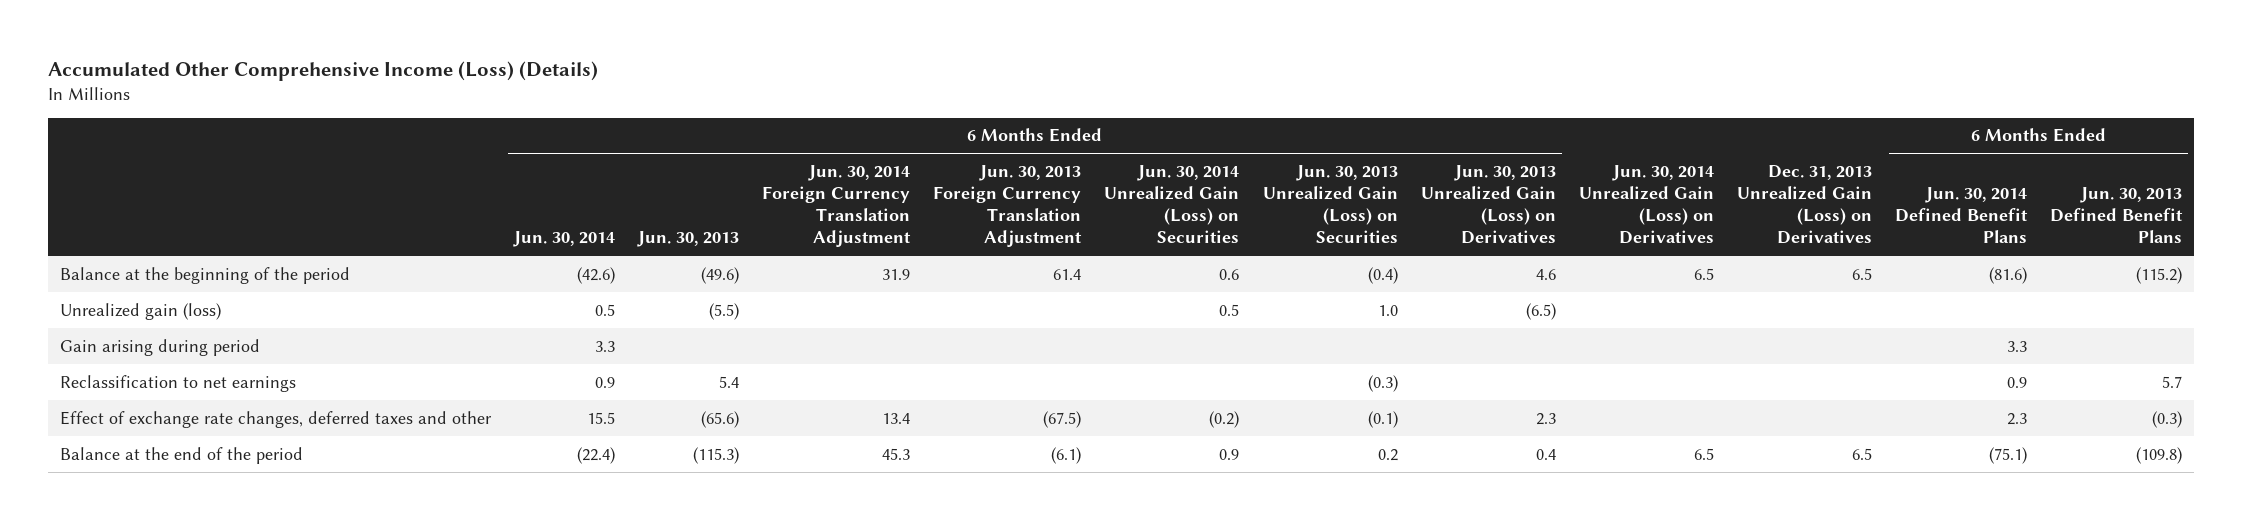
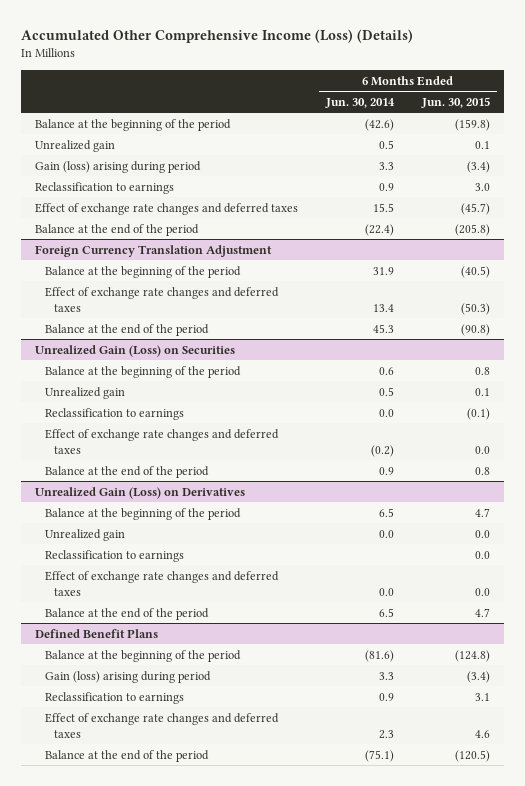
- | 6 Months Ended Jun. 30, 2014 | 6 Months Ended Jun. 30, 2013 | 6 Months Ended Jun. 30, 2014 Foreign Currency Translation Adjustment | 6 Months Ended Jun. 30, 2013 Foreign Currency Translation Adjustment | 6 Months Ended Jun. 30, 2014 Unrealized Gain (Loss) on Securities | 6 Months Ended Jun. 30, 2013 Unrealized Gain (Loss) on Securities | 6 Months Ended Jun. 30, 2013 Unrealized Gain (Loss) on Derivatives | Jun. 30, 2014 Unrealized Gain (Loss) on Derivatives | Dec. 31, 2013 Unrealized Gain (Loss) on Derivatives | 6 Months Ended Jun. 30, 2014 Defined Benefit Plans | 6 Months Ended Jun. 30, 2013 Defined Benefit Plans
+ | 6 Months Ended Jun. 30, 2014 | 6 Months Ended Jun. 30, 2015
- Unrealized gain (loss) | 0.5 | (5.5) | | | 0.5 | 1.0 | (6.5) | | | |
- Gain arising during period | 3.3 | | | | | | | | | 3.3 |
- Reclassification to net earnings | 0.9 | 5.4 | | | | (0.3) | | | | 0.9 | 5.7
- Effect of exchange rate changes, deferred taxes and other | 15.5 | (65.6) | 13.4 | (67.5) | (0.2) | (0.1) | 2.3 | | | 2.3 | (0.3)
+ Unrealized gain | 0.5 | 0.1
+ Gain (loss) arising during period | 3.3 | (3.4)
+ Reclassification to earnings | 0.9 | 3.0
+ Effect of exchange rate changes and deferred taxes | 15.5 | (45.7)
+ Foreign Currency Translation Adjustment
+ Balance at the beginning of the period | 31.9 | (40.5)
+ Effect of exchange rate changes and deferred taxes | 13.4 | (50.3)
+ Balance at the end of the period | 45.3 | (90.8)
+ Unrealized Gain (Loss) on Securities
+ Balance at the beginning of the period | 0.6 | 0.8
+ Unrealized gain | 0.5 | 0.1
+ Reclassification to earnings | 0.0 | (0.1)
+ Effect of exchange rate changes and deferred taxes | (0.2) | 0.0
+ Balance at the end of the period | 0.9 | 0.8
+ Unrealized Gain (Loss) on Derivatives
+ Balance at the beginning of the period | 6.5 | 4.7
+ Unrealized gain | 0.0 | 0.0
+ Reclassification to earnings | | 0.0
+ Effect of exchange rate changes and deferred taxes | 0.0 | 0.0
+ Balance at the end of the period | 6.5 | 4.7
+ Defined Benefit Plans
+ Balance at the beginning of the period | (81.6) | (124.8)
+ Gain (loss) arising during period | 3.3 | (3.4)
+ Reclassification to earnings | 0.9 | 3.1
+ Effect of exchange rate changes and deferred taxes | 2.3 | 4.6
+ Balance at the end of the period | (75.1) | (120.5)

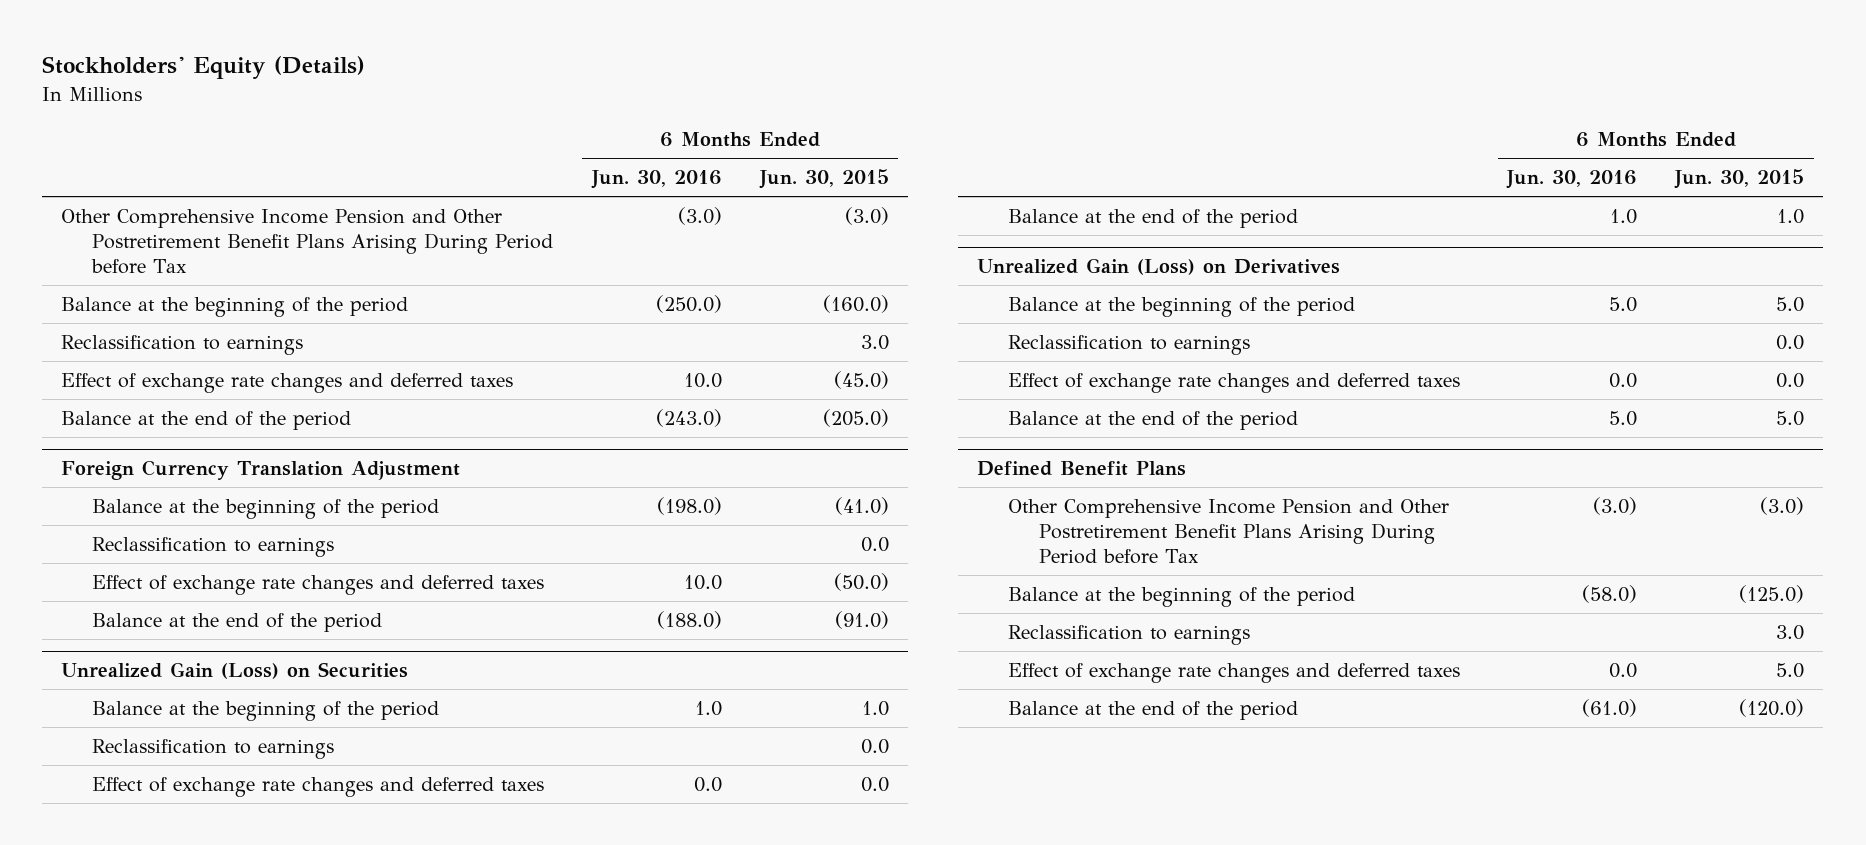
- Accumulated Other Comprehensive Income (Loss) (Details)
+ Stockholders' Equity (Details)
- | 6 Months Ended Jun. 30, 2014 | 6 Months Ended Jun. 30, 2015
+ | 6 Months Ended Jun. 30, 2016 | 6 Months Ended Jun. 30, 2015
- Balance at the beginning of the period | (42.6) | (159.8)
- Unrealized gain | 0.5 | 0.1
- Gain (loss) arising during period | 3.3 | (3.4)
+ Other Comprehensive Income Pension and Other Postretirement Benefit Plans Arising During Period before Tax | (3.0) | (3.0)
+ Balance at the beginning of the period | (250.0) | (160.0)
- Effect of exchange rate changes and deferred taxes | 15.5 | (45.7)
- Balance at the end of the period | (22.4) | (205.8)
+ Effect of exchange rate changes and deferred taxes | 10.0 | (45.0)
+ Balance at the end of the period | (243.0) | (205.0)
@ Foreign Currency Translation Adjustment
- Balance at the beginning of the period | 31.9 | (40.5)
- Effect of exchange rate changes and deferred taxes | 13.4 | (50.3)
- Balance at the end of the period | 45.3 | (90.8)
+ Balance at the beginning of the period | (198.0) | (41.0)
+ Reclassification to earnings | | 0.0
+ Effect of exchange rate changes and deferred taxes | 10.0 | (50.0)
+ Balance at the end of the period | (188.0) | (91.0)
@ Unrealized Gain (Loss) on Securities
- Balance at the beginning of the period | 0.6 | 0.8
- Unrealized gain | 0.5 | 0.1
- Reclassification to earnings | 0.0 | (0.1)
+ Balance at the beginning of the period | 1.0 | 1.0
+ Reclassification to earnings | | 0.0
- Balance at the end of the period | 0.9 | 0.8
+ Balance at the end of the period | 1.0 | 1.0
@ Unrealized Gain (Loss) on Derivatives
- Balance at the beginning of the period | 6.5 | 4.7
- Unrealized gain | 0.0 | 0.0
+ Balance at the beginning of the period | 5.0 | 5.0
- Balance at the end of the period | 6.5 | 4.7
+ Balance at the end of the period | 5.0 | 5.0
@ Defined Benefit Plans
- Balance at the beginning of the period | (81.6) | (124.8)
- Gain (loss) arising during period | 3.3 | (3.4)
- Reclassification to earnings | 0.9 | 3.1
- Effect of exchange rate changes and deferred taxes | 2.3 | 4.6
- Balance at the end of the period | (75.1) | (120.5)
+ Other Comprehensive Income Pension and Other Postretirement Benefit Plans Arising During Period before Tax | (3.0) | (3.0)
+ Balance at the beginning of the period | (58.0) | (125.0)
+ Reclassification to earnings | | 3.0
+ Effect of exchange rate changes and deferred taxes | 0.0 | 5.0
+ Balance at the end of the period | (61.0) | (120.0)

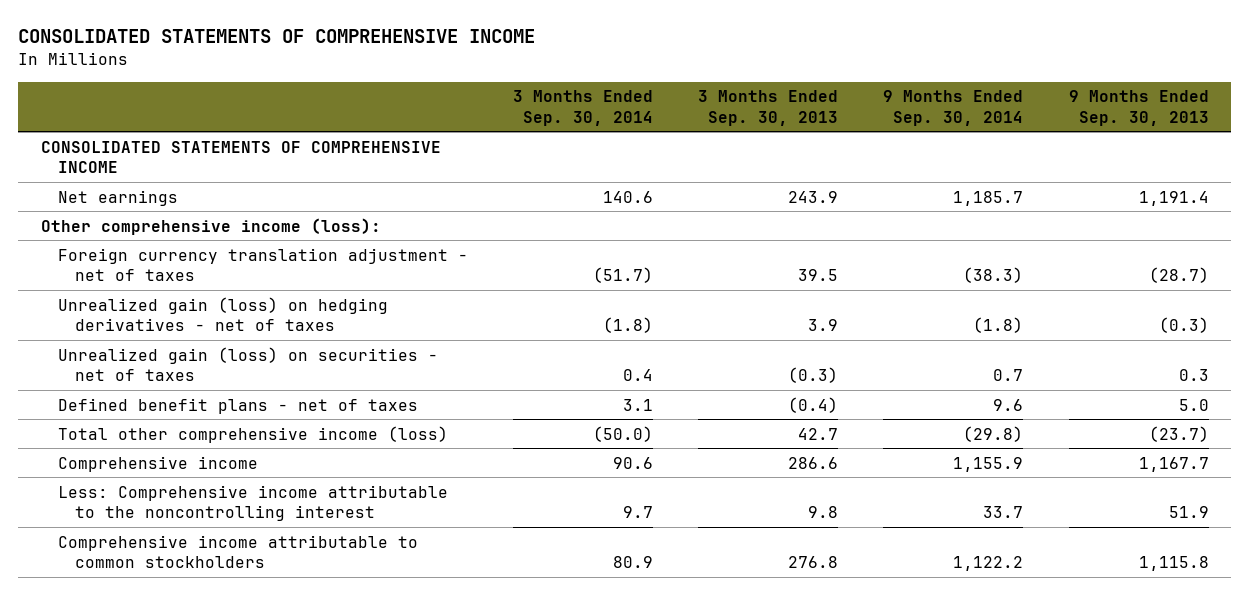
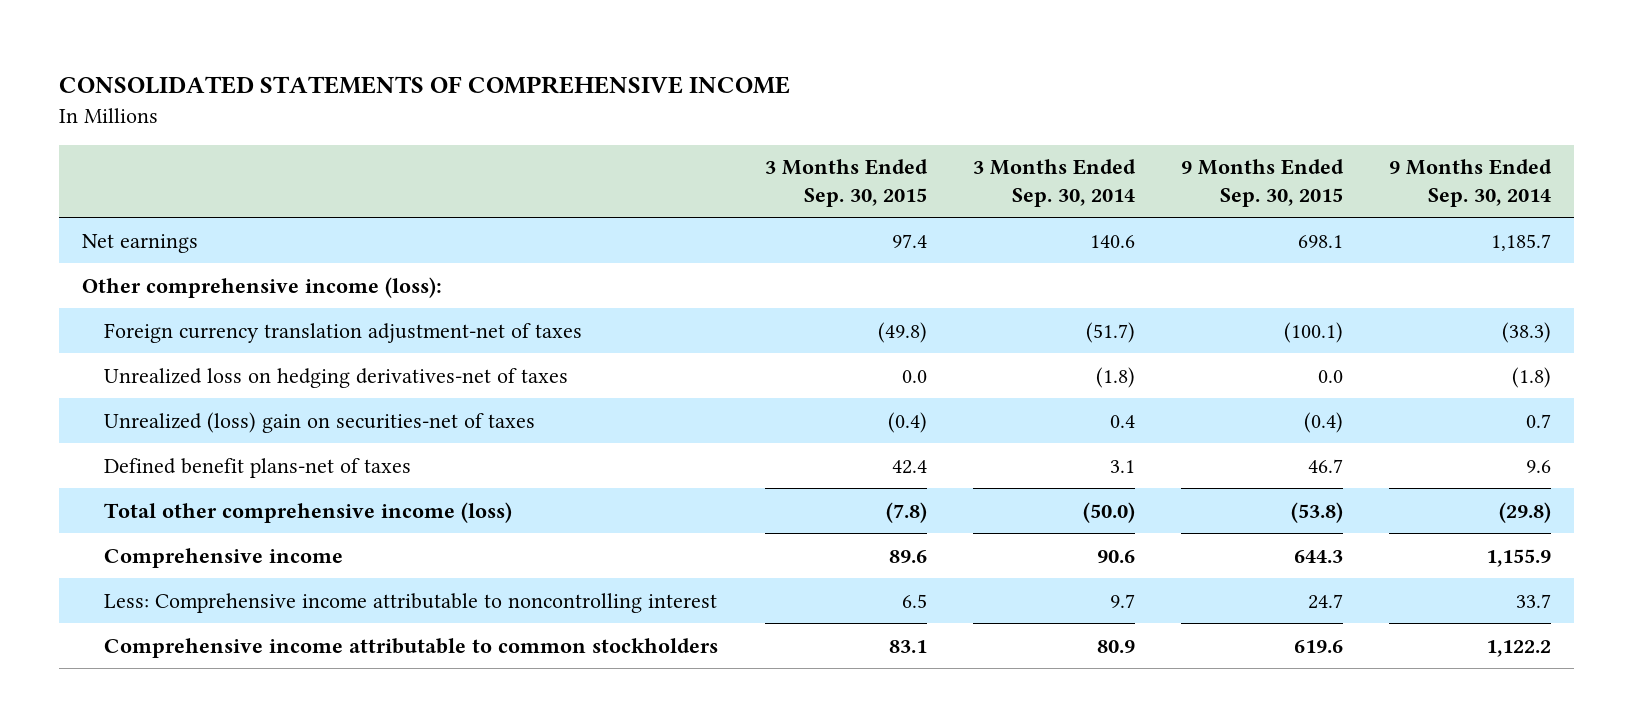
- | 3 Months Ended Sep. 30, 2014 | 3 Months Ended Sep. 30, 2013 | 9 Months Ended Sep. 30, 2014 | 9 Months Ended Sep. 30, 2013
+ | 3 Months Ended Sep. 30, 2015 | 3 Months Ended Sep. 30, 2014 | 9 Months Ended Sep. 30, 2015 | 9 Months Ended Sep. 30, 2014
- CONSOLIDATED STATEMENTS OF COMPREHENSIVE INCOME
- Foreign currency translation adjustment - net of taxes | (51.7) | 39.5 | (38.3) | (28.7)
- Unrealized gain (loss) on hedging derivatives - net of taxes | (1.8) | 3.9 | (1.8) | (0.3)
- Unrealized gain (loss) on securities - net of taxes | 0.4 | (0.3) | 0.7 | 0.3
- Defined benefit plans - net of taxes | 3.1 | (0.4) | 9.6 | 5.0
+ Foreign currency translation adjustment-net of taxes | (49.8) | (51.7) | (100.1) | (38.3)
+ Unrealized loss on hedging derivatives-net of taxes | 0.0 | (1.8) | 0.0 | (1.8)
+ Unrealized (loss) gain on securities-net of taxes | (0.4) | 0.4 | (0.4) | 0.7
+ Defined benefit plans-net of taxes | 42.4 | 3.1 | 46.7 | 9.6
- Less: Comprehensive income attributable to the noncontrolling interest | 9.7 | 9.8 | 33.7 | 51.9
+ Less: Comprehensive income attributable to noncontrolling interest | 6.5 | 9.7 | 24.7 | 33.7

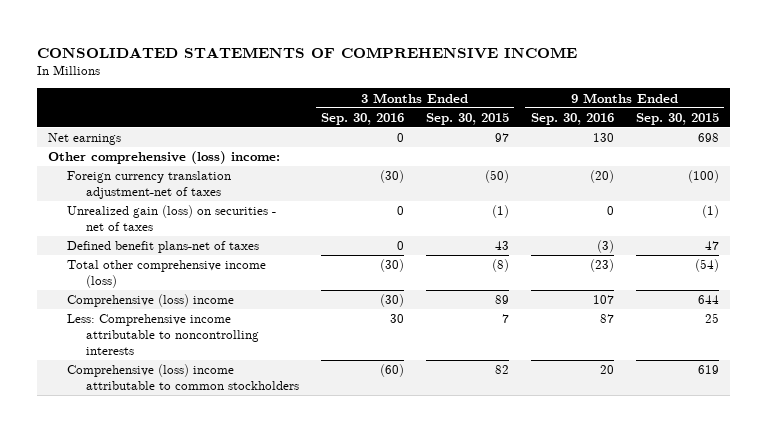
- | 3 Months Ended Sep. 30, 2015 | 3 Months Ended Sep. 30, 2014 | 9 Months Ended Sep. 30, 2015 | 9 Months Ended Sep. 30, 2014
+ | 3 Months Ended Sep. 30, 2016 | 3 Months Ended Sep. 30, 2015 | 9 Months Ended Sep. 30, 2016 | 9 Months Ended Sep. 30, 2015
- Net earnings | 97.4 | 140.6 | 698.1 | 1,185.7
- Other comprehensive income (loss):
- Foreign currency translation adjustment-net of taxes | (49.8) | (51.7) | (100.1) | (38.3)
- Unrealized loss on hedging derivatives-net of taxes | 0.0 | (1.8) | 0.0 | (1.8)
- Unrealized (loss) gain on securities-net of taxes | (0.4) | 0.4 | (0.4) | 0.7
- Defined benefit plans-net of taxes | 42.4 | 3.1 | 46.7 | 9.6
- Total other comprehensive income (loss) | (7.8) | (50.0) | (53.8) | (29.8)
- Comprehensive income | 89.6 | 90.6 | 644.3 | 1,155.9
- Less: Comprehensive income attributable to noncontrolling interest | 6.5 | 9.7 | 24.7 | 33.7
- Comprehensive income attributable to common stockholders | 83.1 | 80.9 | 619.6 | 1,122.2
+ Net earnings | 0 | 97 | 130 | 698
+ Other comprehensive (loss) income:
+ Foreign currency translation adjustment-net of taxes | (30) | (50) | (20) | (100)
+ Unrealized gain (loss) on securities - net of taxes | 0 | (1) | 0 | (1)
+ Defined benefit plans-net of taxes | 0 | 43 | (3) | 47
+ Total other comprehensive income (loss) | (30) | (8) | (23) | (54)
+ Comprehensive (loss) income | (30) | 89 | 107 | 644
+ Less: Comprehensive income attributable to noncontrolling interests | 30 | 7 | 87 | 25
+ Comprehensive (loss) income attributable to common stockholders | (60) | 82 | 20 | 619

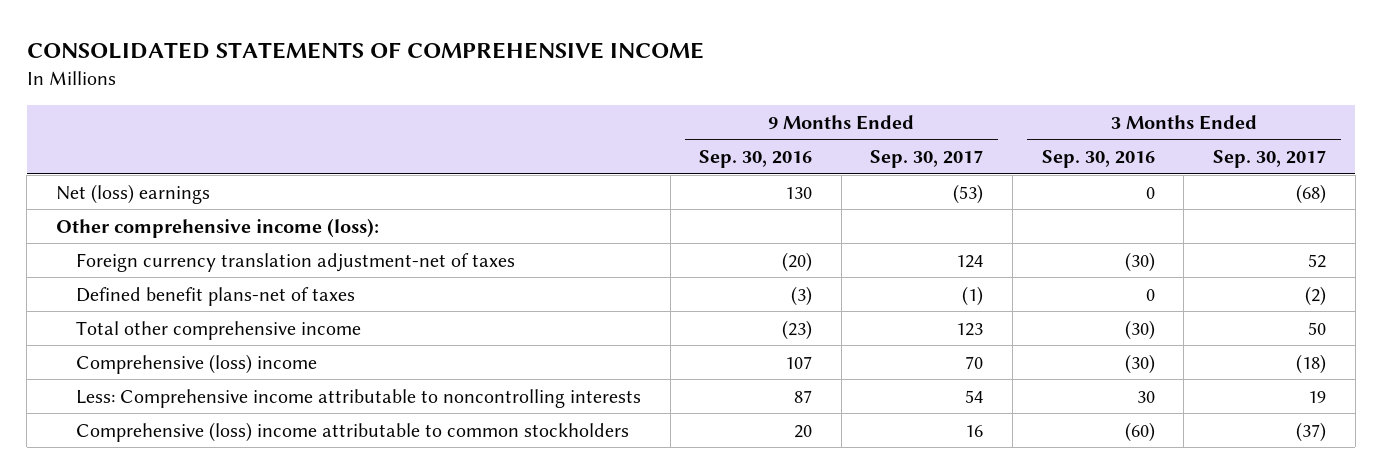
- | 3 Months Ended Sep. 30, 2016 | 3 Months Ended Sep. 30, 2015 | 9 Months Ended Sep. 30, 2016 | 9 Months Ended Sep. 30, 2015
+ | 9 Months Ended Sep. 30, 2016 | 9 Months Ended Sep. 30, 2017 | 3 Months Ended Sep. 30, 2016 | 3 Months Ended Sep. 30, 2017
- Net earnings | 0 | 97 | 130 | 698
- Other comprehensive (loss) income:
+ Net (loss) earnings | 130 | (53) | 0 | (68)
+ Other comprehensive income (loss):
- Unrealized gain (loss) on securities - net of taxes | 0 | (1) | 0 | (1)
- Total other comprehensive income (loss) | (30) | (8) | (23) | (54)
+ Total other comprehensive income | (23) | 123 | (30) | 50

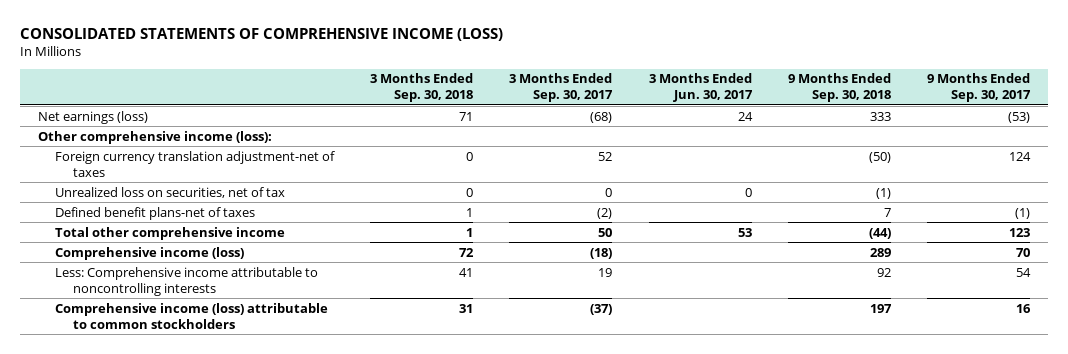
- CONSOLIDATED STATEMENTS OF COMPREHENSIVE INCOME
+ CONSOLIDATED STATEMENTS OF COMPREHENSIVE INCOME (LOSS)
- | 9 Months Ended Sep. 30, 2016 | 9 Months Ended Sep. 30, 2017 | 3 Months Ended Sep. 30, 2016 | 3 Months Ended Sep. 30, 2017
+ | 3 Months Ended Sep. 30, 2018 | 3 Months Ended Sep. 30, 2017 | 3 Months Ended Jun. 30, 2017 | 9 Months Ended Sep. 30, 2018 | 9 Months Ended Sep. 30, 2017
- Net (loss) earnings | 130 | (53) | 0 | (68)
+ Net earnings (loss) | 71 | (68) | 24 | 333 | (53)
+ Unrealized loss on securities, net of tax | 0 | 0 | 0 | (1) |
- Comprehensive (loss) income | 107 | 70 | (30) | (18)
+ Comprehensive income (loss) | 72 | (18) | | 289 | 70
- Comprehensive (loss) income attributable to common stockholders | 20 | 16 | (60) | (37)
+ Comprehensive income (loss) attributable to common stockholders | 31 | (37) | | 197 | 16

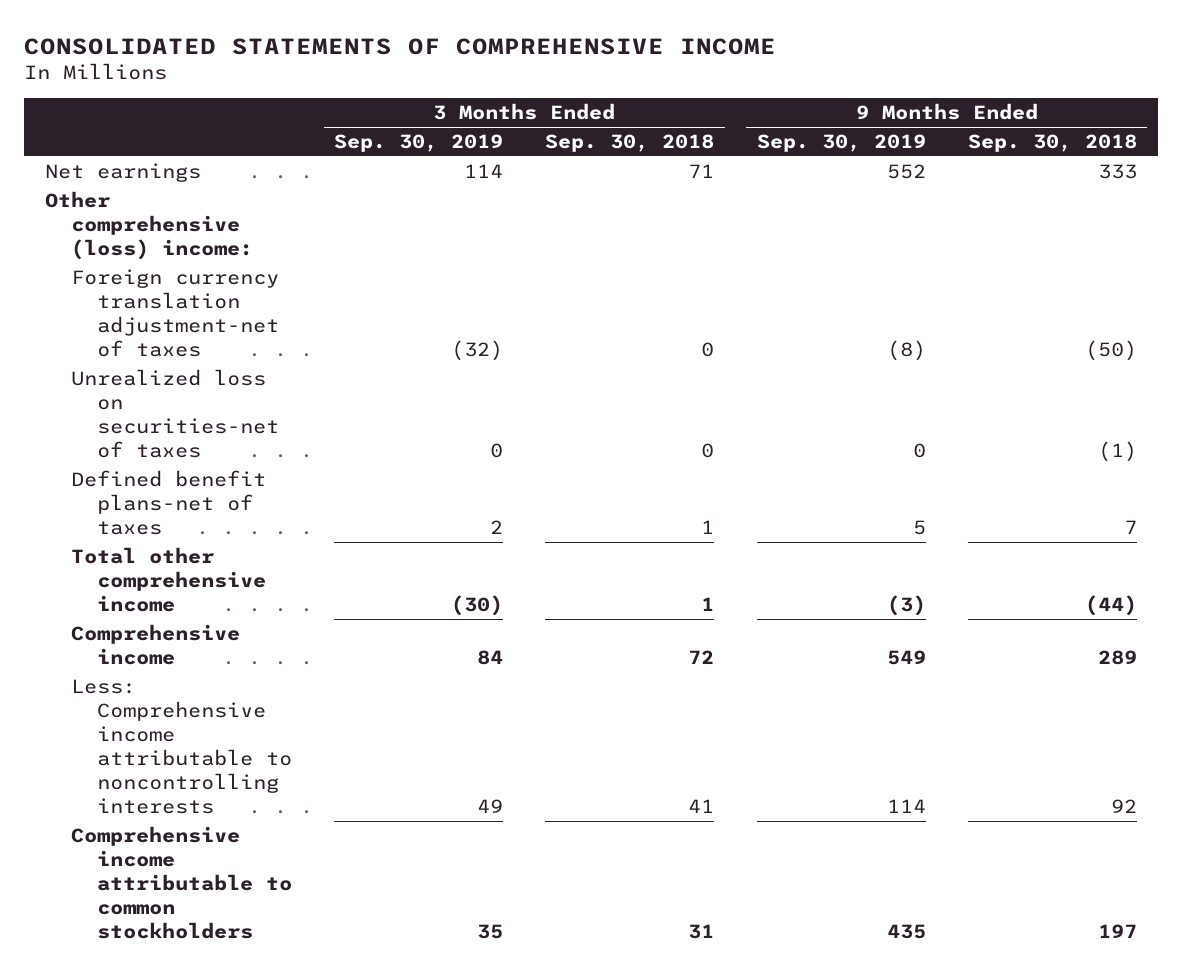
- CONSOLIDATED STATEMENTS OF COMPREHENSIVE INCOME (LOSS)
+ CONSOLIDATED STATEMENTS OF COMPREHENSIVE INCOME
- | 3 Months Ended Sep. 30, 2018 | 3 Months Ended Sep. 30, 2017 | 3 Months Ended Jun. 30, 2017 | 9 Months Ended Sep. 30, 2018 | 9 Months Ended Sep. 30, 2017
+ | 3 Months Ended Sep. 30, 2019 | 3 Months Ended Sep. 30, 2018 | 9 Months Ended Sep. 30, 2019 | 9 Months Ended Sep. 30, 2018
- Net earnings (loss) | 71 | (68) | 24 | 333 | (53)
- Other comprehensive income (loss):
+ Net earnings | 114 | 71 | 552 | 333
+ Other comprehensive (loss) income:
- Unrealized loss on securities, net of tax | 0 | 0 | 0 | (1) |
+ Unrealized loss on securities-net of taxes | 0 | 0 | 0 | (1)
- Comprehensive income (loss) | 72 | (18) | | 289 | 70
+ Comprehensive income | 84 | 72 | 549 | 289
- Comprehensive income (loss) attributable to common stockholders | 31 | (37) | | 197 | 16
+ Comprehensive income attributable to common stockholders | 35 | 31 | 435 | 197

